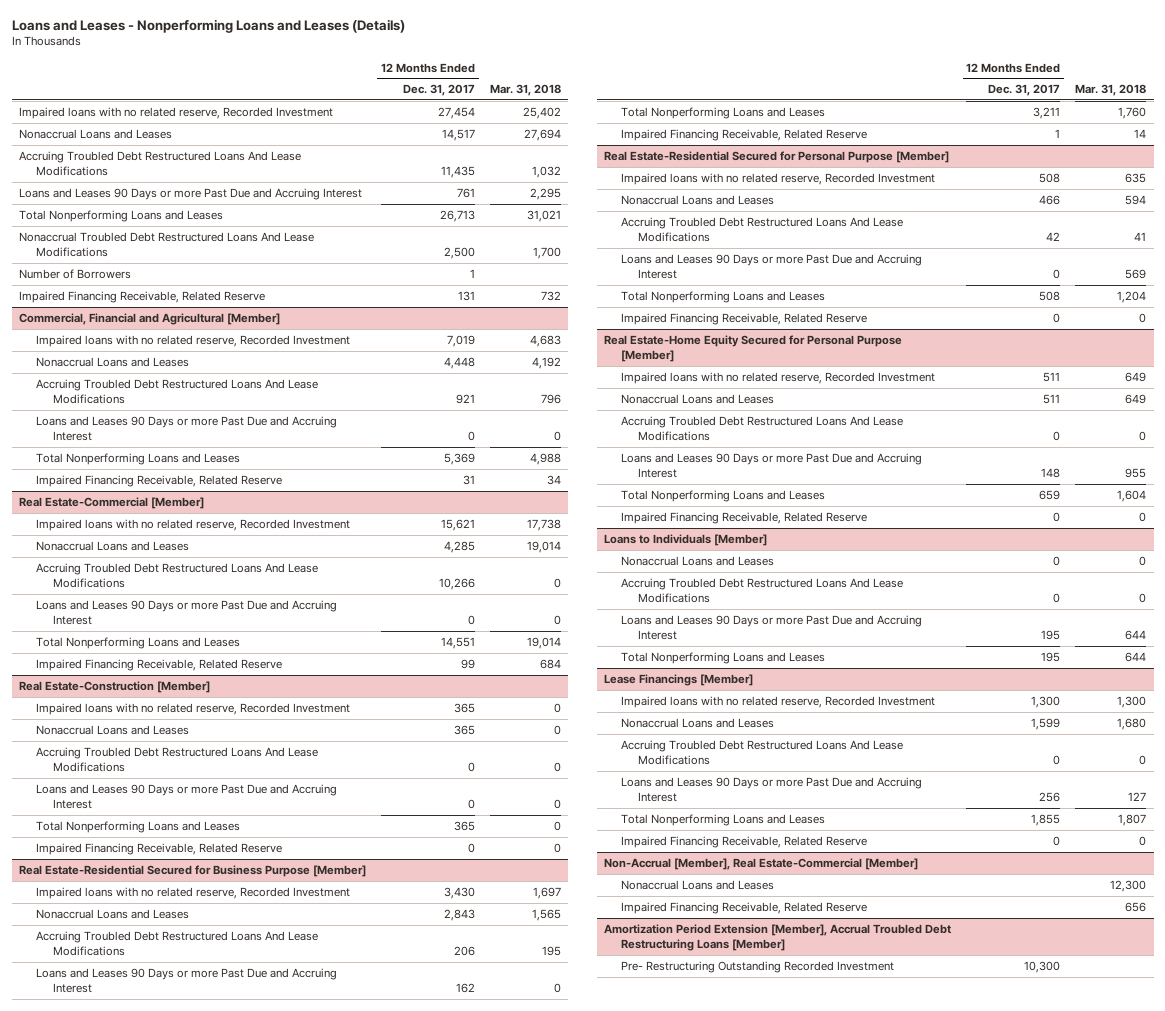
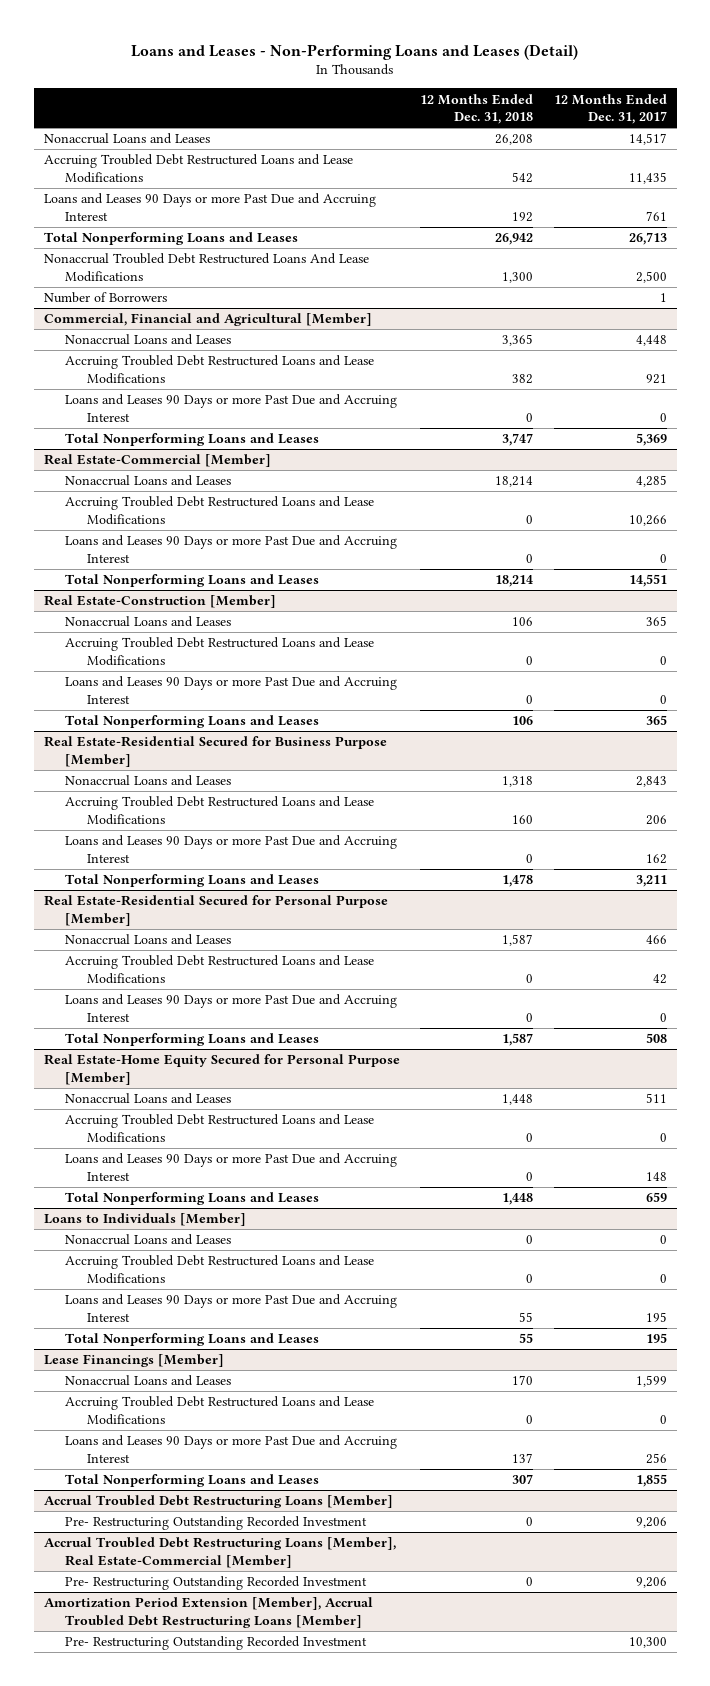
- Loans and Leases - Nonperforming Loans and Leases (Details)
+ Loans and Leases - Non-Performing Loans and Leases (Detail)
- | 12 Months Ended Dec. 31, 2017 | Mar. 31, 2018
+ | 12 Months Ended Dec. 31, 2018 | 12 Months Ended Dec. 31, 2017
- Impaired loans with no related reserve, Recorded Investment | 27,454 | 25,402
- Accruing Troubled Debt Restructured Loans And Lease Modifications | 11,435 | 1,032
+ Accruing Troubled Debt Restructured Loans and Lease Modifications | 542 | 11,435
- Impaired Financing Receivable, Related Reserve | 131 | 732
@ Commercial, Financial and Agricultural [Member]
- Impaired loans with no related reserve, Recorded Investment | 7,019 | 4,683
- Accruing Troubled Debt Restructured Loans And Lease Modifications | 921 | 796
+ Accruing Troubled Debt Restructured Loans and Lease Modifications | 382 | 921
- Impaired Financing Receivable, Related Reserve | 31 | 34
@ Real Estate-Commercial [Member]
- Impaired loans with no related reserve, Recorded Investment | 15,621 | 17,738
- Accruing Troubled Debt Restructured Loans And Lease Modifications | 10,266 | 0
+ Accruing Troubled Debt Restructured Loans and Lease Modifications | 0 | 10,266
- Impaired Financing Receivable, Related Reserve | 99 | 684
@ Real Estate-Construction [Member]
- Impaired loans with no related reserve, Recorded Investment | 365 | 0
- Accruing Troubled Debt Restructured Loans And Lease Modifications | 0 | 0
+ Accruing Troubled Debt Restructured Loans and Lease Modifications | 0 | 0
- Impaired Financing Receivable, Related Reserve | 0 | 0
@ Real Estate-Residential Secured for Business Purpose [Member]
- Impaired loans with no related reserve, Recorded Investment | 3,430 | 1,697
- Accruing Troubled Debt Restructured Loans And Lease Modifications | 206 | 195
+ Accruing Troubled Debt Restructured Loans and Lease Modifications | 160 | 206
- Impaired Financing Receivable, Related Reserve | 1 | 14
@ Real Estate-Residential Secured for Personal Purpose [Member]
- Impaired loans with no related reserve, Recorded Investment | 508 | 635
- Accruing Troubled Debt Restructured Loans And Lease Modifications | 42 | 41
+ Accruing Troubled Debt Restructured Loans and Lease Modifications | 0 | 42
- Impaired Financing Receivable, Related Reserve | 0 | 0
@ Real Estate-Home Equity Secured for Personal Purpose [Member]
- Impaired loans with no related reserve, Recorded Investment | 511 | 649
- Accruing Troubled Debt Restructured Loans And Lease Modifications | 0 | 0
+ Accruing Troubled Debt Restructured Loans and Lease Modifications | 0 | 0
- Impaired Financing Receivable, Related Reserve | 0 | 0
@ Loans to Individuals [Member]
- Accruing Troubled Debt Restructured Loans And Lease Modifications | 0 | 0
+ Accruing Troubled Debt Restructured Loans and Lease Modifications | 0 | 0
@ Lease Financings [Member]
- Impaired loans with no related reserve, Recorded Investment | 1,300 | 1,300
- Accruing Troubled Debt Restructured Loans And Lease Modifications | 0 | 0
+ Accruing Troubled Debt Restructured Loans and Lease Modifications | 0 | 0
- Impaired Financing Receivable, Related Reserve | 0 | 0
- Non-Accrual [Member], Real Estate-Commercial [Member]
- Nonaccrual Loans and Leases | | 12,300
- Impaired Financing Receivable, Related Reserve | | 656
+ Accrual Troubled Debt Restructuring Loans [Member]
+ Pre- Restructuring Outstanding Recorded Investment | 0 | 9,206
+ Accrual Troubled Debt Restructuring Loans [Member], Real Estate-Commercial [Member]
+ Pre- Restructuring Outstanding Recorded Investment | 0 | 9,206

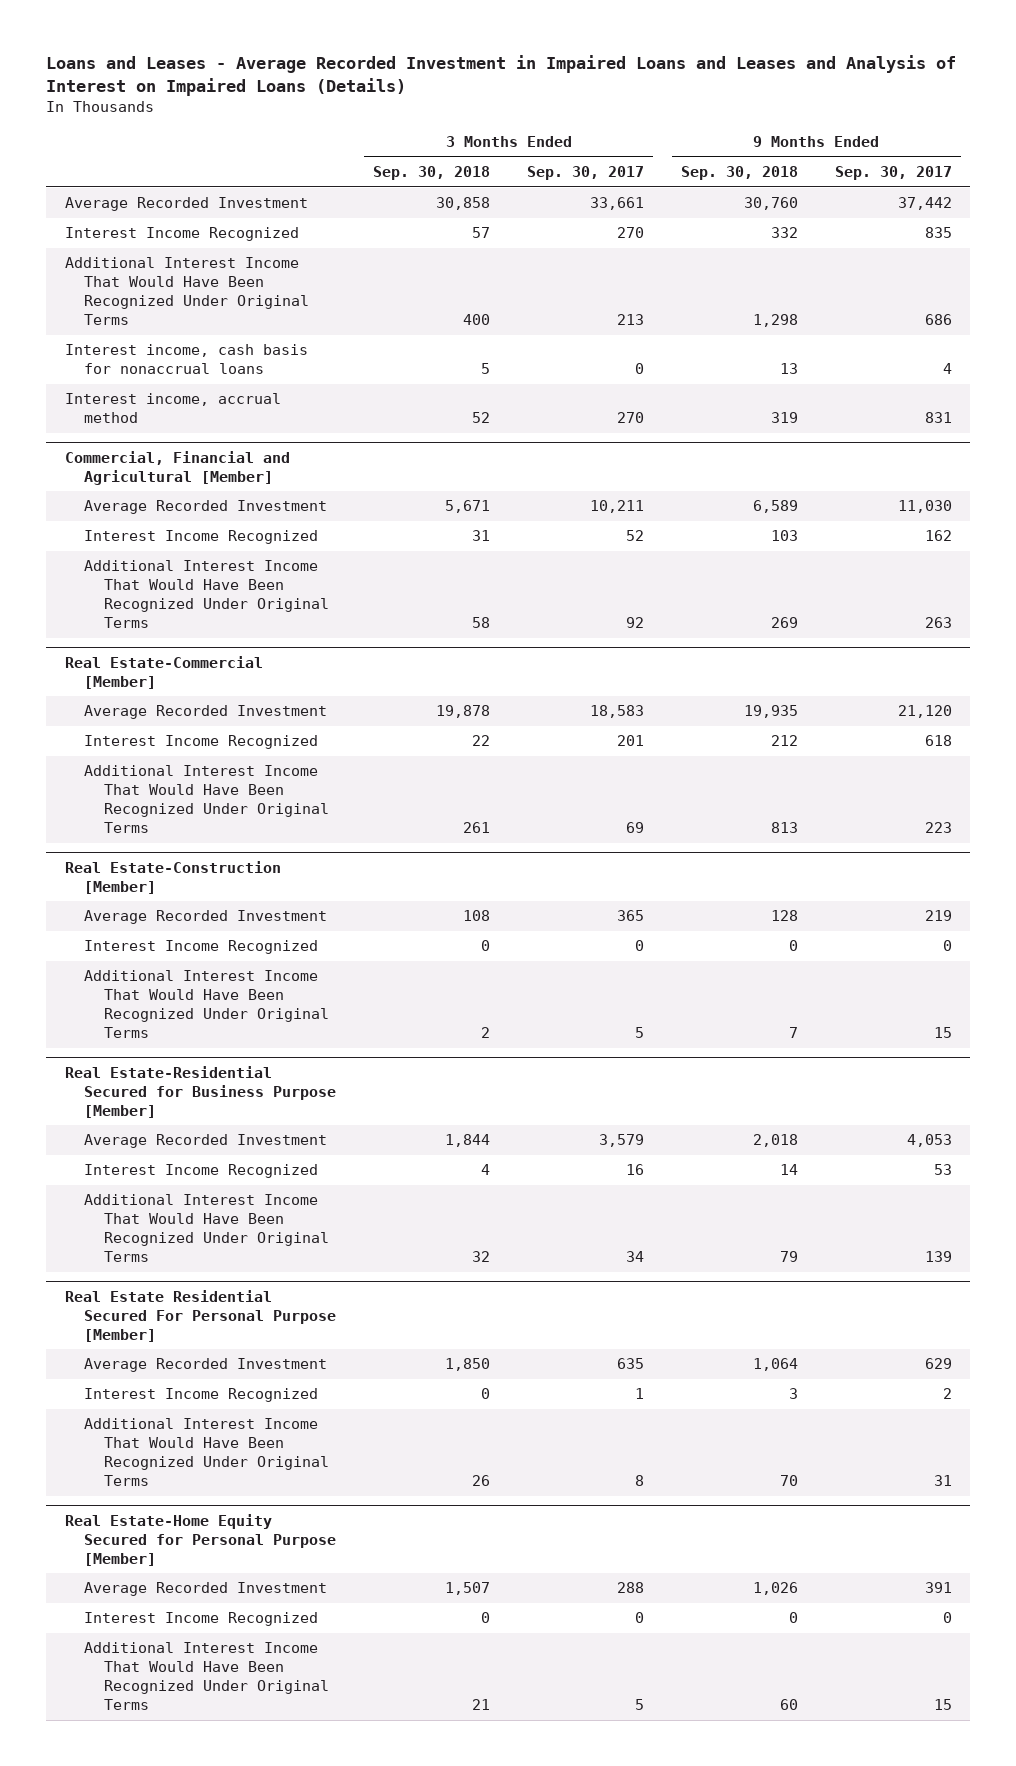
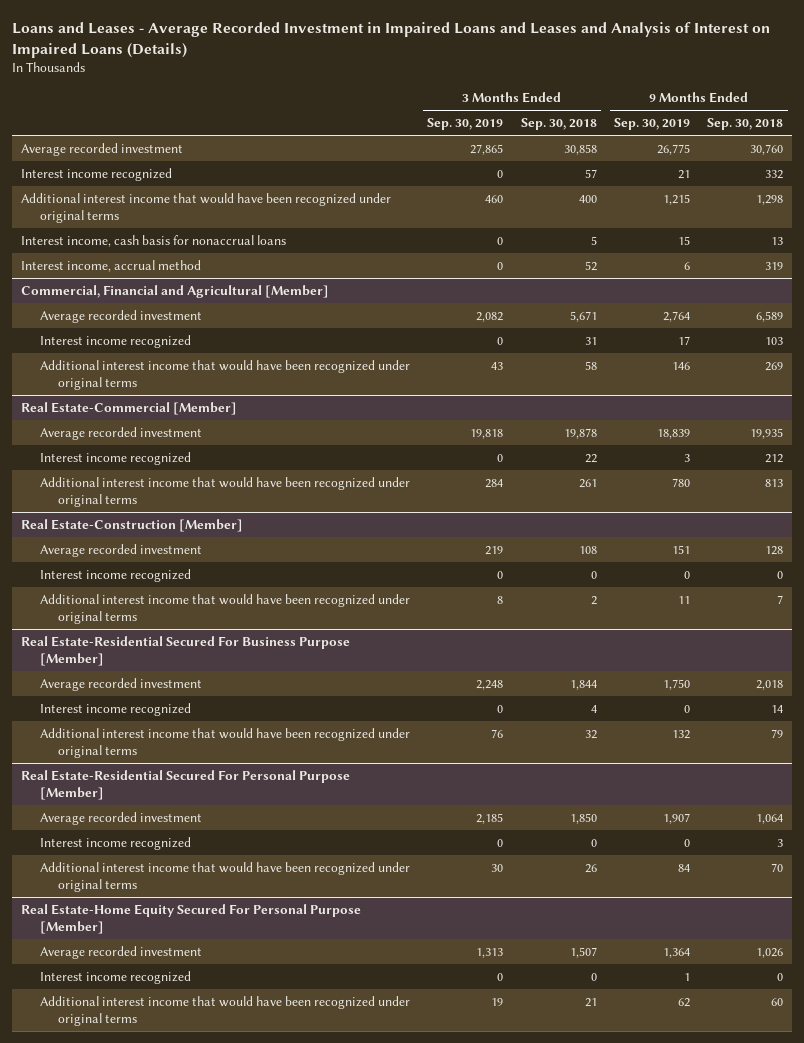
- | 3 Months Ended Sep. 30, 2018 | 3 Months Ended Sep. 30, 2017 | 9 Months Ended Sep. 30, 2018 | 9 Months Ended Sep. 30, 2017
+ | 3 Months Ended Sep. 30, 2019 | 3 Months Ended Sep. 30, 2018 | 9 Months Ended Sep. 30, 2019 | 9 Months Ended Sep. 30, 2018
- Average Recorded Investment | 30,858 | 33,661 | 30,760 | 37,442
- Interest Income Recognized | 57 | 270 | 332 | 835
- Additional Interest Income That Would Have Been Recognized Under Original Terms | 400 | 213 | 1,298 | 686
+ Average recorded investment | 27,865 | 30,858 | 26,775 | 30,760
+ Interest income recognized | 0 | 57 | 21 | 332
+ Additional interest income that would have been recognized under original terms | 460 | 400 | 1,215 | 1,298
@ Commercial, Financial and Agricultural [Member]
- Average Recorded Investment | 5,671 | 10,211 | 6,589 | 11,030
- Interest Income Recognized | 31 | 52 | 103 | 162
- Additional Interest Income That Would Have Been Recognized Under Original Terms | 58 | 92 | 269 | 263
+ Average recorded investment | 2,082 | 5,671 | 2,764 | 6,589
+ Interest income recognized | 0 | 31 | 17 | 103
+ Additional interest income that would have been recognized under original terms | 43 | 58 | 146 | 269
@ Real Estate-Commercial [Member]
- Average Recorded Investment | 19,878 | 18,583 | 19,935 | 21,120
- Interest Income Recognized | 22 | 201 | 212 | 618
- Additional Interest Income That Would Have Been Recognized Under Original Terms | 261 | 69 | 813 | 223
+ Average recorded investment | 19,818 | 19,878 | 18,839 | 19,935
+ Interest income recognized | 0 | 22 | 3 | 212
+ Additional interest income that would have been recognized under original terms | 284 | 261 | 780 | 813
@ Real Estate-Construction [Member]
- Average Recorded Investment | 108 | 365 | 128 | 219
- Interest Income Recognized | 0 | 0 | 0 | 0
- Additional Interest Income That Would Have Been Recognized Under Original Terms | 2 | 5 | 7 | 15
- Real Estate-Residential Secured for Business Purpose [Member]
- Average Recorded Investment | 1,844 | 3,579 | 2,018 | 4,053
- Interest Income Recognized | 4 | 16 | 14 | 53
- Additional Interest Income That Would Have Been Recognized Under Original Terms | 32 | 34 | 79 | 139
- Real Estate Residential Secured For Personal Purpose [Member]
- Average Recorded Investment | 1,850 | 635 | 1,064 | 629
- Interest Income Recognized | 0 | 1 | 3 | 2
- Additional Interest Income That Would Have Been Recognized Under Original Terms | 26 | 8 | 70 | 31
- Real Estate-Home Equity Secured for Personal Purpose [Member]
- Average Recorded Investment | 1,507 | 288 | 1,026 | 391
- Interest Income Recognized | 0 | 0 | 0 | 0
- Additional Interest Income That Would Have Been Recognized Under Original Terms | 21 | 5 | 60 | 15
@ Real Estate-Construction [Member]
+ Average recorded investment | 219 | 108 | 151 | 128
+ Interest income recognized | 0 | 0 | 0 | 0
+ Additional interest income that would have been recognized under original terms | 8 | 2 | 11 | 7
+ Real Estate-Residential Secured For Business Purpose [Member]
+ Average recorded investment | 2,248 | 1,844 | 1,750 | 2,018
+ Interest income recognized | 0 | 4 | 0 | 14
+ Additional interest income that would have been recognized under original terms | 76 | 32 | 132 | 79
+ Real Estate-Residential Secured For Personal Purpose [Member]
+ Average recorded investment | 2,185 | 1,850 | 1,907 | 1,064
+ Interest income recognized | 0 | 0 | 0 | 3
+ Additional interest income that would have been recognized under original terms | 30 | 26 | 84 | 70
+ Real Estate-Home Equity Secured For Personal Purpose [Member]
+ Average recorded investment | 1,313 | 1,507 | 1,364 | 1,026
+ Interest income recognized | 0 | 0 | 1 | 0
+ Additional interest income that would have been recognized under original terms | 19 | 21 | 62 | 60

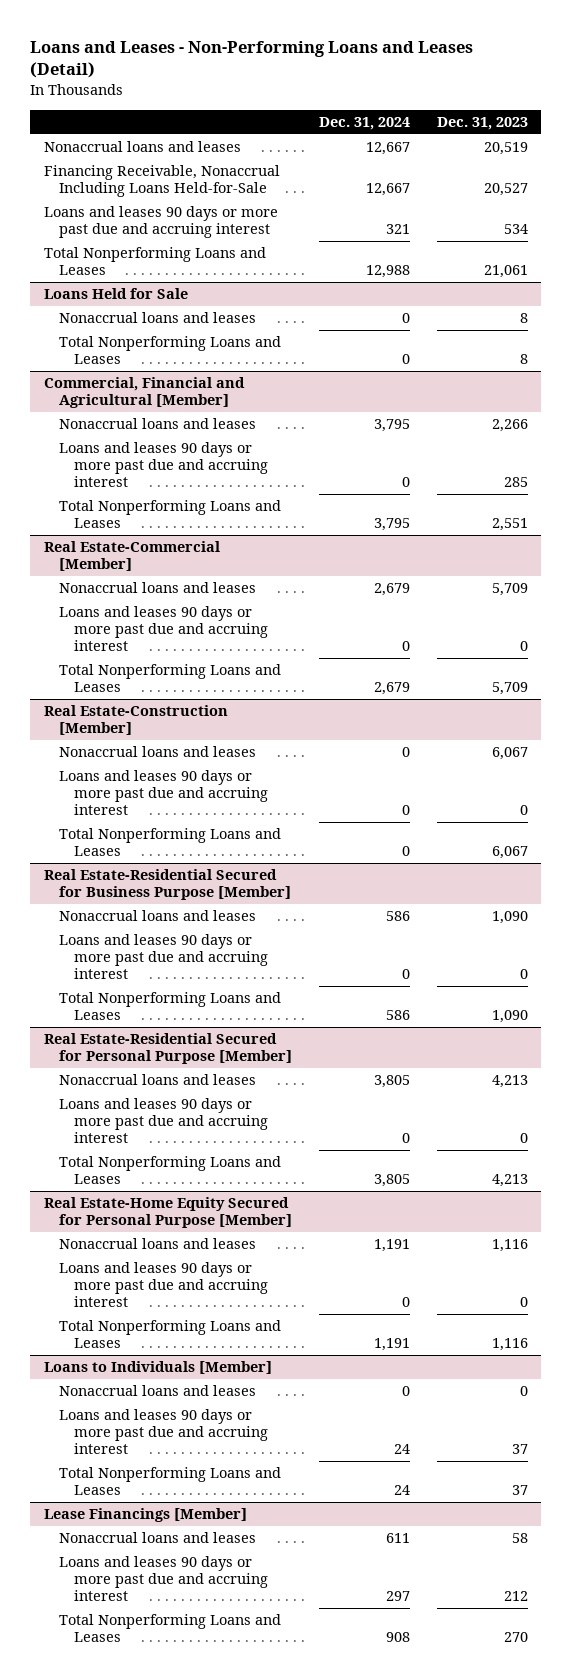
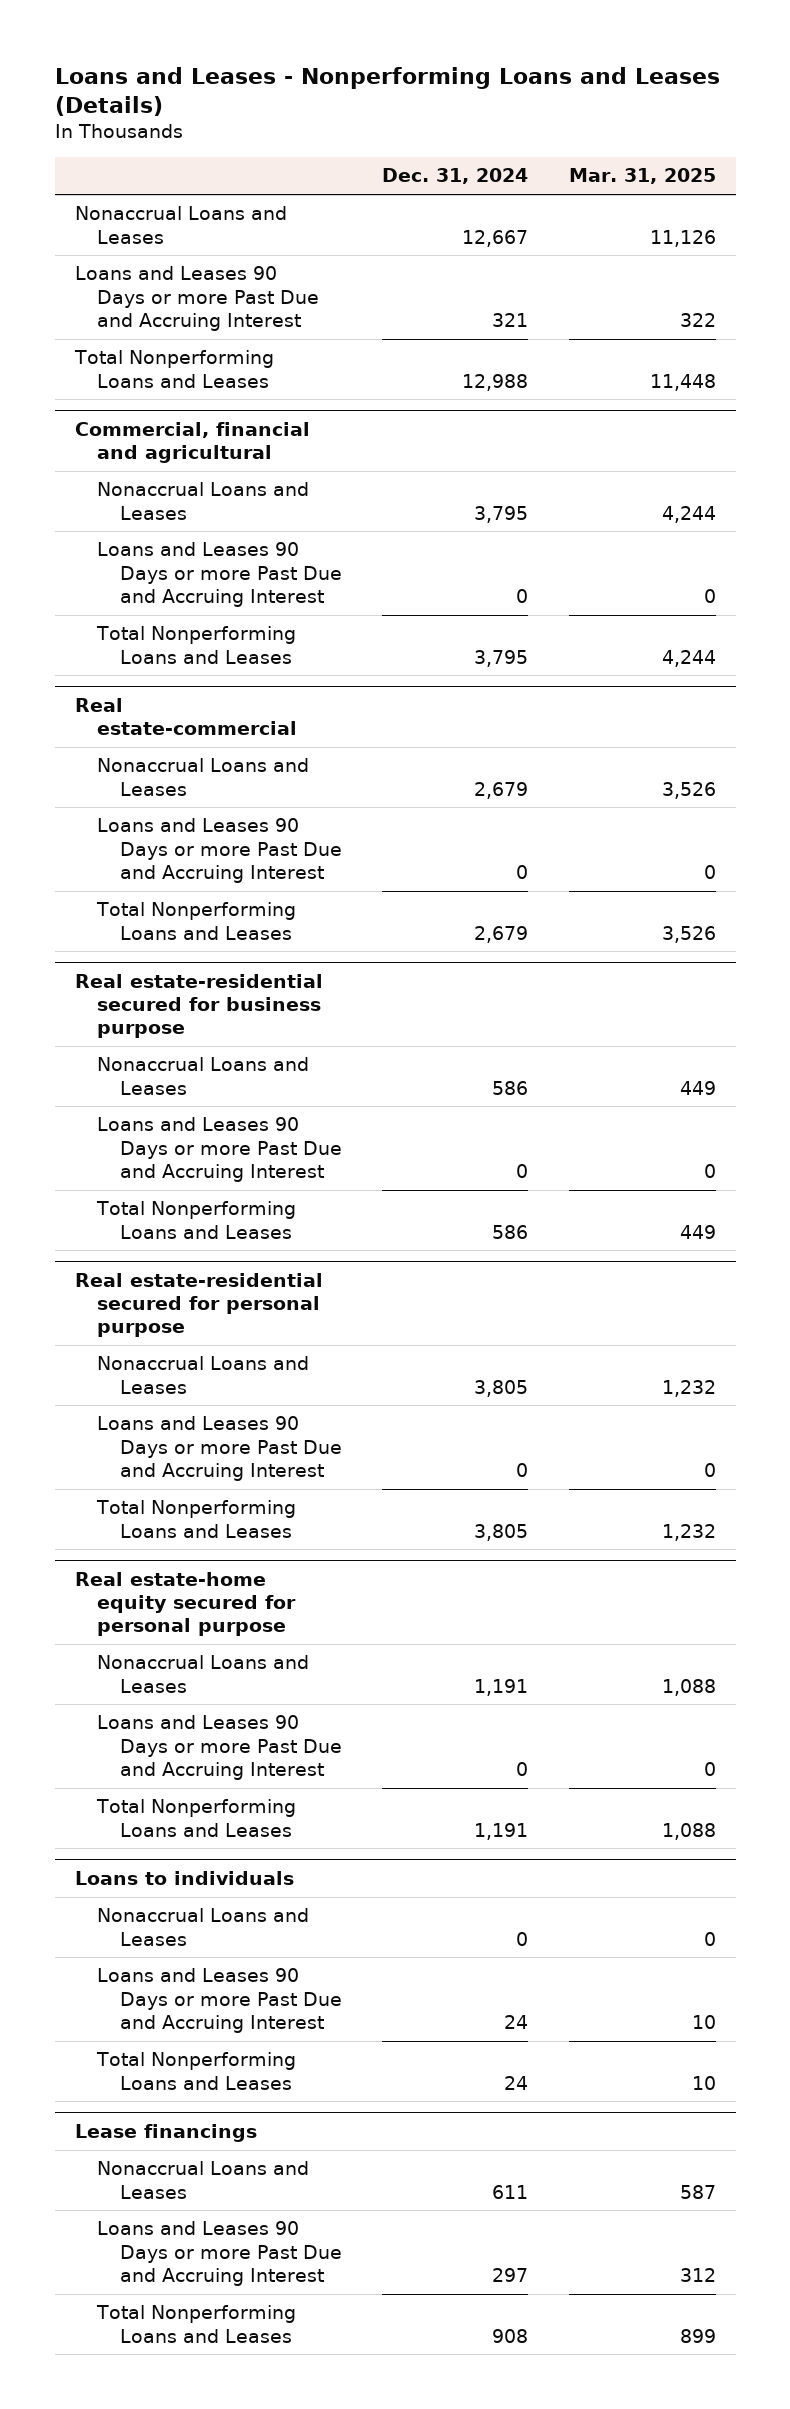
- Loans and Leases - Non-Performing Loans and Leases (Detail)
+ Loans and Leases - Nonperforming Loans and Leases (Details)
- | Dec. 31, 2024 | Dec. 31, 2023
+ | Dec. 31, 2024 | Mar. 31, 2025
- Nonaccrual loans and leases | 12,667 | 20,519
- Financing Receivable, Nonaccrual Including Loans Held-for-Sale | 12,667 | 20,527
- Loans and leases 90 days or more past due and accruing interest | 321 | 534
+ Nonaccrual Loans and Leases | 12,667 | 11,126
+ Loans and Leases 90 Days or more Past Due and Accruing Interest | 321 | 322
- Loans Held for Sale
- Nonaccrual loans and leases | 0 | 8
- Total Nonperforming Loans and Leases | 0 | 8
- Commercial, Financial and Agricultural [Member]
- Nonaccrual loans and leases | 3,795 | 2,266
- Loans and leases 90 days or more past due and accruing interest | 0 | 285
+ Commercial, financial and agricultural
+ Nonaccrual Loans and Leases | 3,795 | 4,244
+ Loans and Leases 90 Days or more Past Due and Accruing Interest | 0 | 0
- Real Estate-Commercial [Member]
- Nonaccrual loans and leases | 2,679 | 5,709
- Loans and leases 90 days or more past due and accruing interest | 0 | 0
+ Real estate-commercial
+ Nonaccrual Loans and Leases | 2,679 | 3,526
+ Loans and Leases 90 Days or more Past Due and Accruing Interest | 0 | 0
- Real Estate-Construction [Member]
- Nonaccrual loans and leases | 0 | 6,067
- Loans and leases 90 days or more past due and accruing interest | 0 | 0
- Total Nonperforming Loans and Leases | 0 | 6,067
- Real Estate-Residential Secured for Business Purpose [Member]
- Nonaccrual loans and leases | 586 | 1,090
- Loans and leases 90 days or more past due and accruing interest | 0 | 0
+ Real estate-residential secured for business purpose
+ Nonaccrual Loans and Leases | 586 | 449
+ Loans and Leases 90 Days or more Past Due and Accruing Interest | 0 | 0
- Real Estate-Residential Secured for Personal Purpose [Member]
- Nonaccrual loans and leases | 3,805 | 4,213
- Loans and leases 90 days or more past due and accruing interest | 0 | 0
+ Real estate-residential secured for personal purpose
+ Nonaccrual Loans and Leases | 3,805 | 1,232
+ Loans and Leases 90 Days or more Past Due and Accruing Interest | 0 | 0
- Real Estate-Home Equity Secured for Personal Purpose [Member]
- Nonaccrual loans and leases | 1,191 | 1,116
- Loans and leases 90 days or more past due and accruing interest | 0 | 0
+ Real estate-home equity secured for personal purpose
+ Nonaccrual Loans and Leases | 1,191 | 1,088
+ Loans and Leases 90 Days or more Past Due and Accruing Interest | 0 | 0
- Loans to Individuals [Member]
- Nonaccrual loans and leases | 0 | 0
- Loans and leases 90 days or more past due and accruing interest | 24 | 37
+ Loans to individuals
+ Nonaccrual Loans and Leases | 0 | 0
+ Loans and Leases 90 Days or more Past Due and Accruing Interest | 24 | 10
- Lease Financings [Member]
- Nonaccrual loans and leases | 611 | 58
- Loans and leases 90 days or more past due and accruing interest | 297 | 212
+ Lease financings
+ Nonaccrual Loans and Leases | 611 | 587
+ Loans and Leases 90 Days or more Past Due and Accruing Interest | 297 | 312

